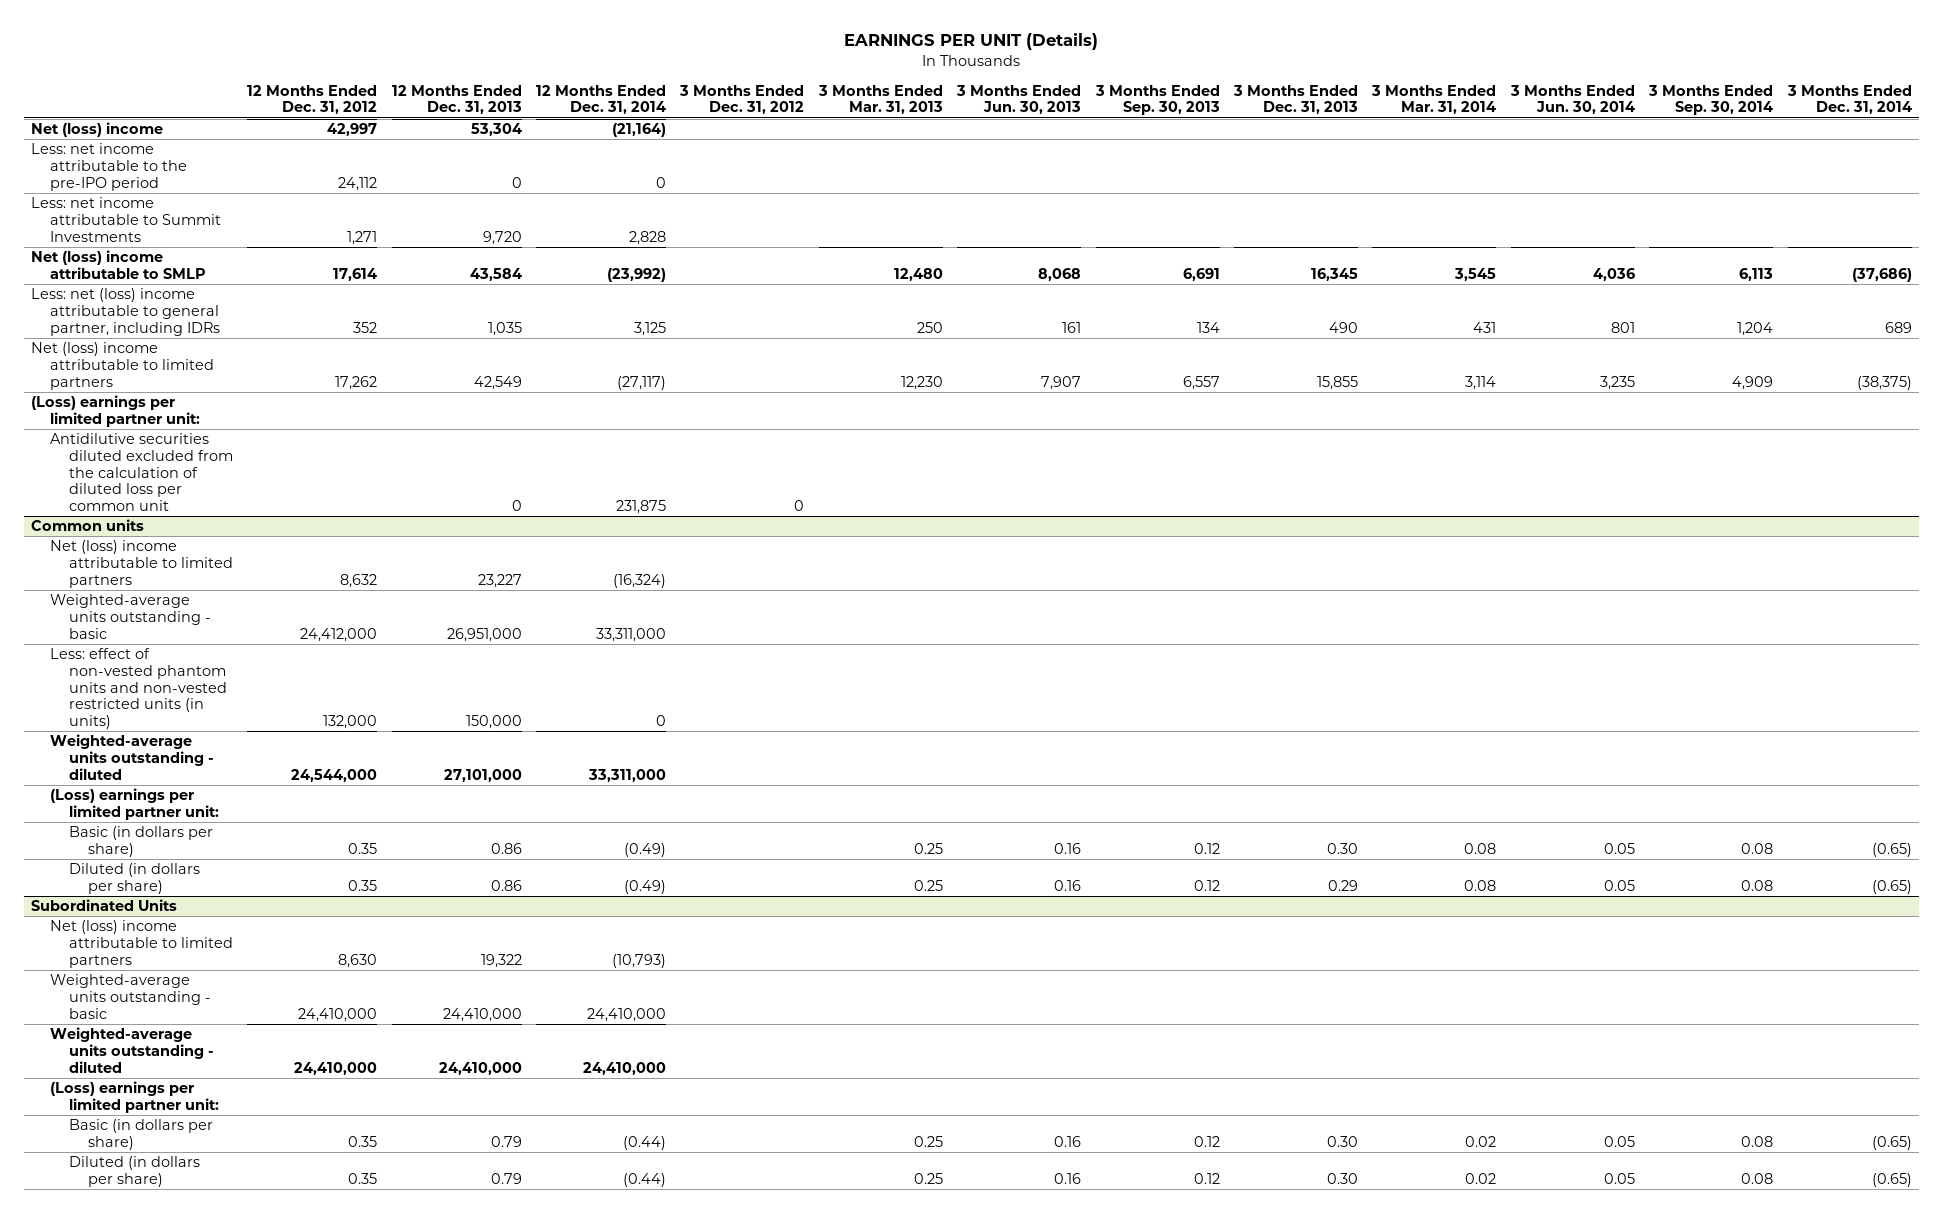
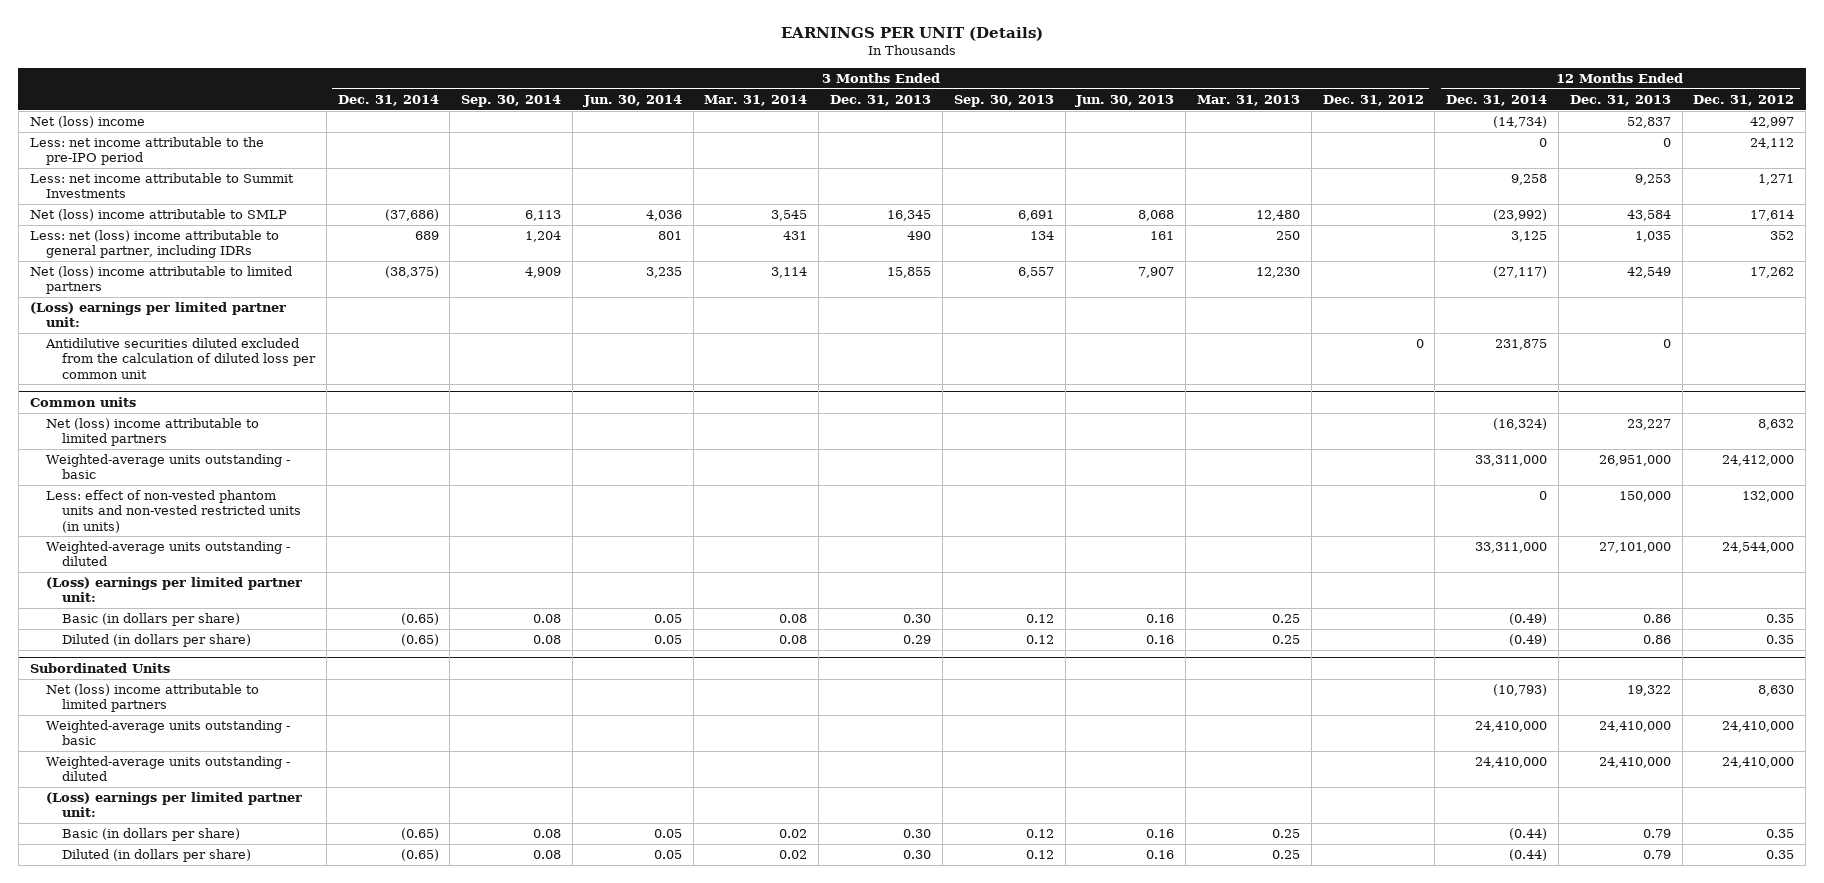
- | 12 Months Ended Dec. 31, 2012 | 12 Months Ended Dec. 31, 2013 | 12 Months Ended Dec. 31, 2014 | 3 Months Ended Dec. 31, 2012 | 3 Months Ended Mar. 31, 2013 | 3 Months Ended Jun. 30, 2013 | 3 Months Ended Sep. 30, 2013 | 3 Months Ended Dec. 31, 2013 | 3 Months Ended Mar. 31, 2014 | 3 Months Ended Jun. 30, 2014 | 3 Months Ended Sep. 30, 2014 | 3 Months Ended Dec. 31, 2014
+ | 3 Months Ended Dec. 31, 2014 | 3 Months Ended Sep. 30, 2014 | 3 Months Ended Jun. 30, 2014 | 3 Months Ended Mar. 31, 2014 | 3 Months Ended Dec. 31, 2013 | 3 Months Ended Sep. 30, 2013 | 3 Months Ended Jun. 30, 2013 | 3 Months Ended Mar. 31, 2013 | 3 Months Ended Dec. 31, 2012 | 12 Months Ended Dec. 31, 2014 | 12 Months Ended Dec. 31, 2013 | 12 Months Ended Dec. 31, 2012
- Net (loss) income | 42,997 | 53,304 | (21,164) | | | | | | | | |
+ Net (loss) income | | | | | | | | | | (14,734) | 52,837 | 42,997
- Less: net income attributable to Summit Investments | 1,271 | 9,720 | 2,828 | | | | | | | | |
+ Less: net income attributable to Summit Investments | | | | | | | | | | 9,258 | 9,253 | 1,271

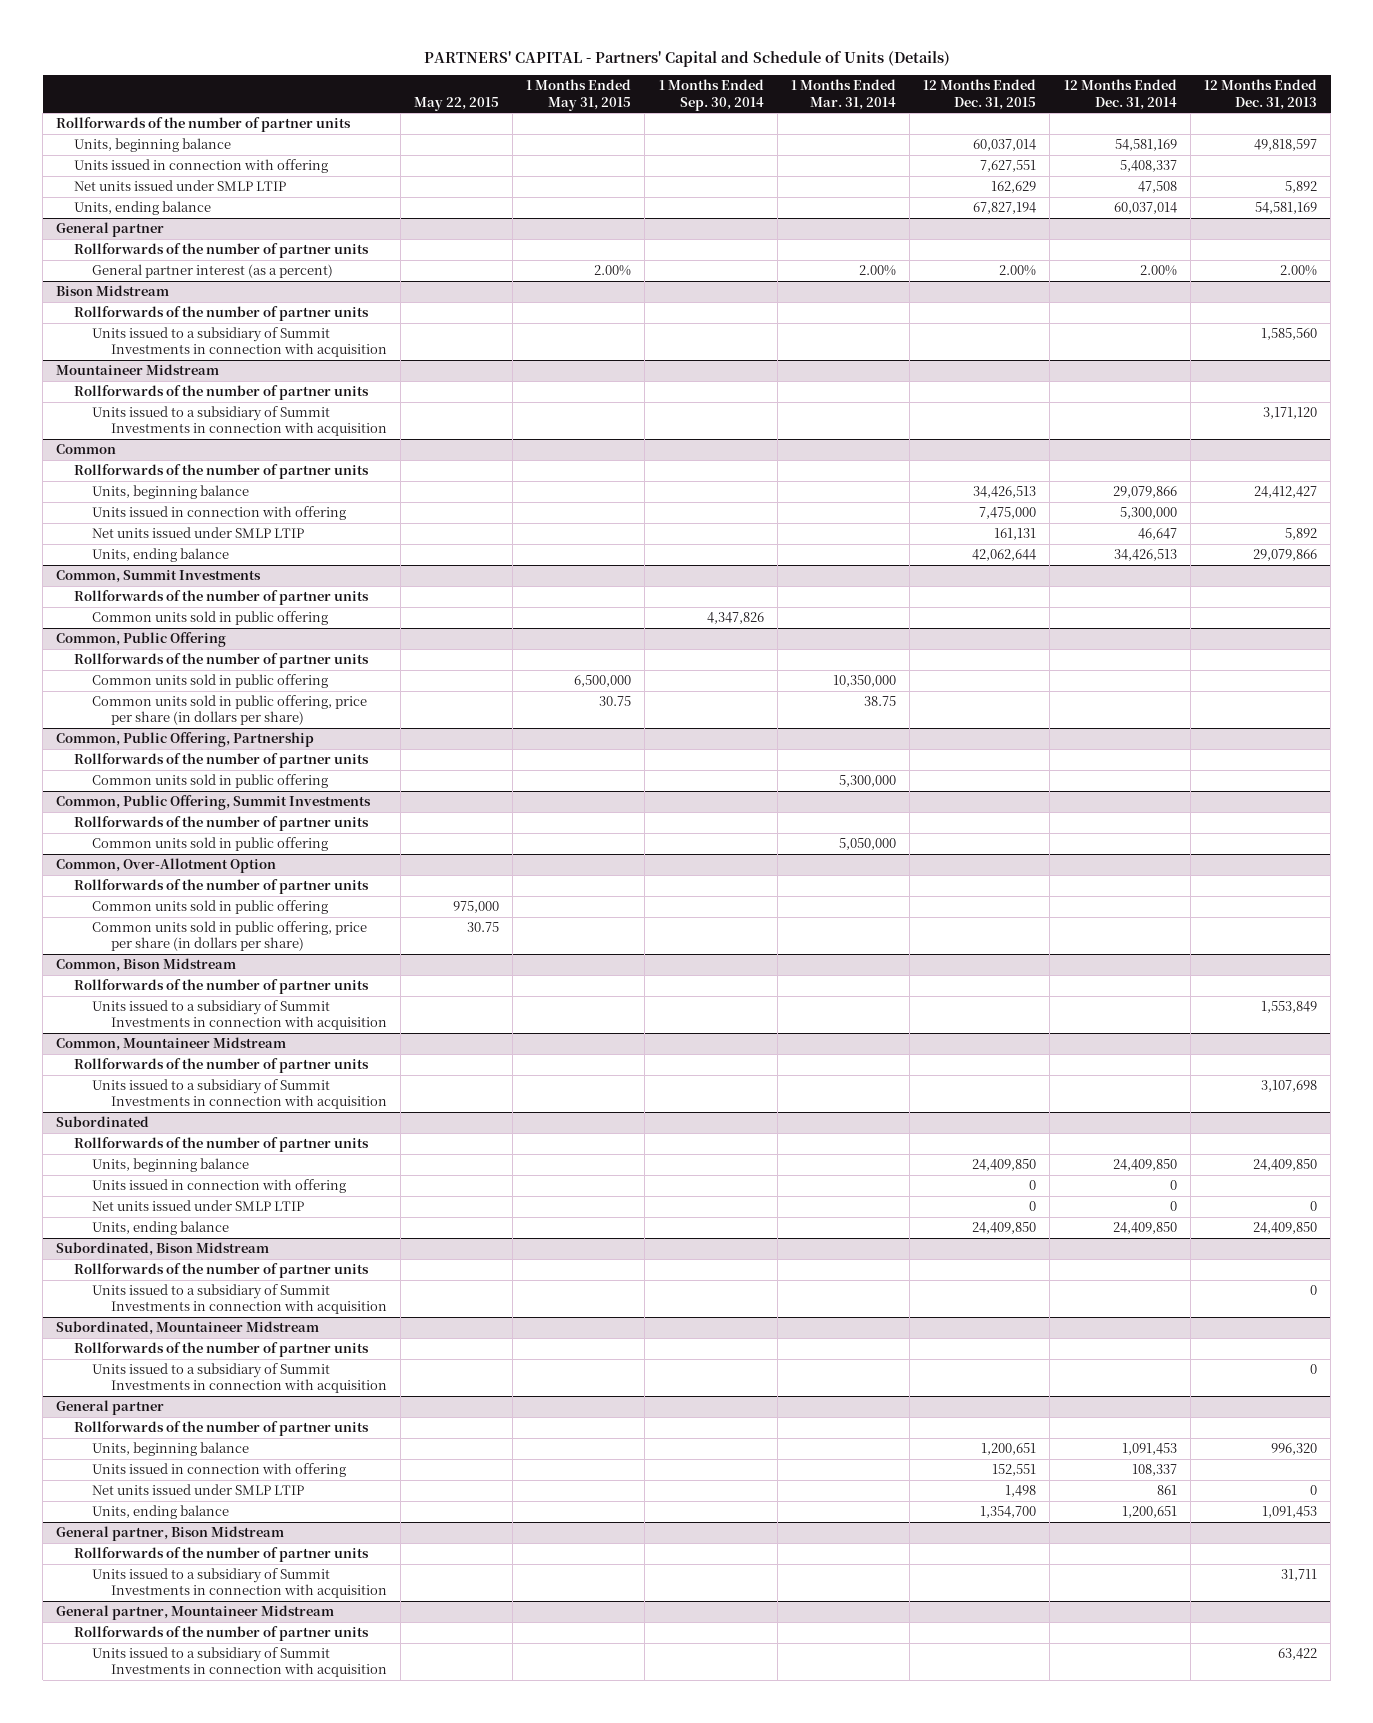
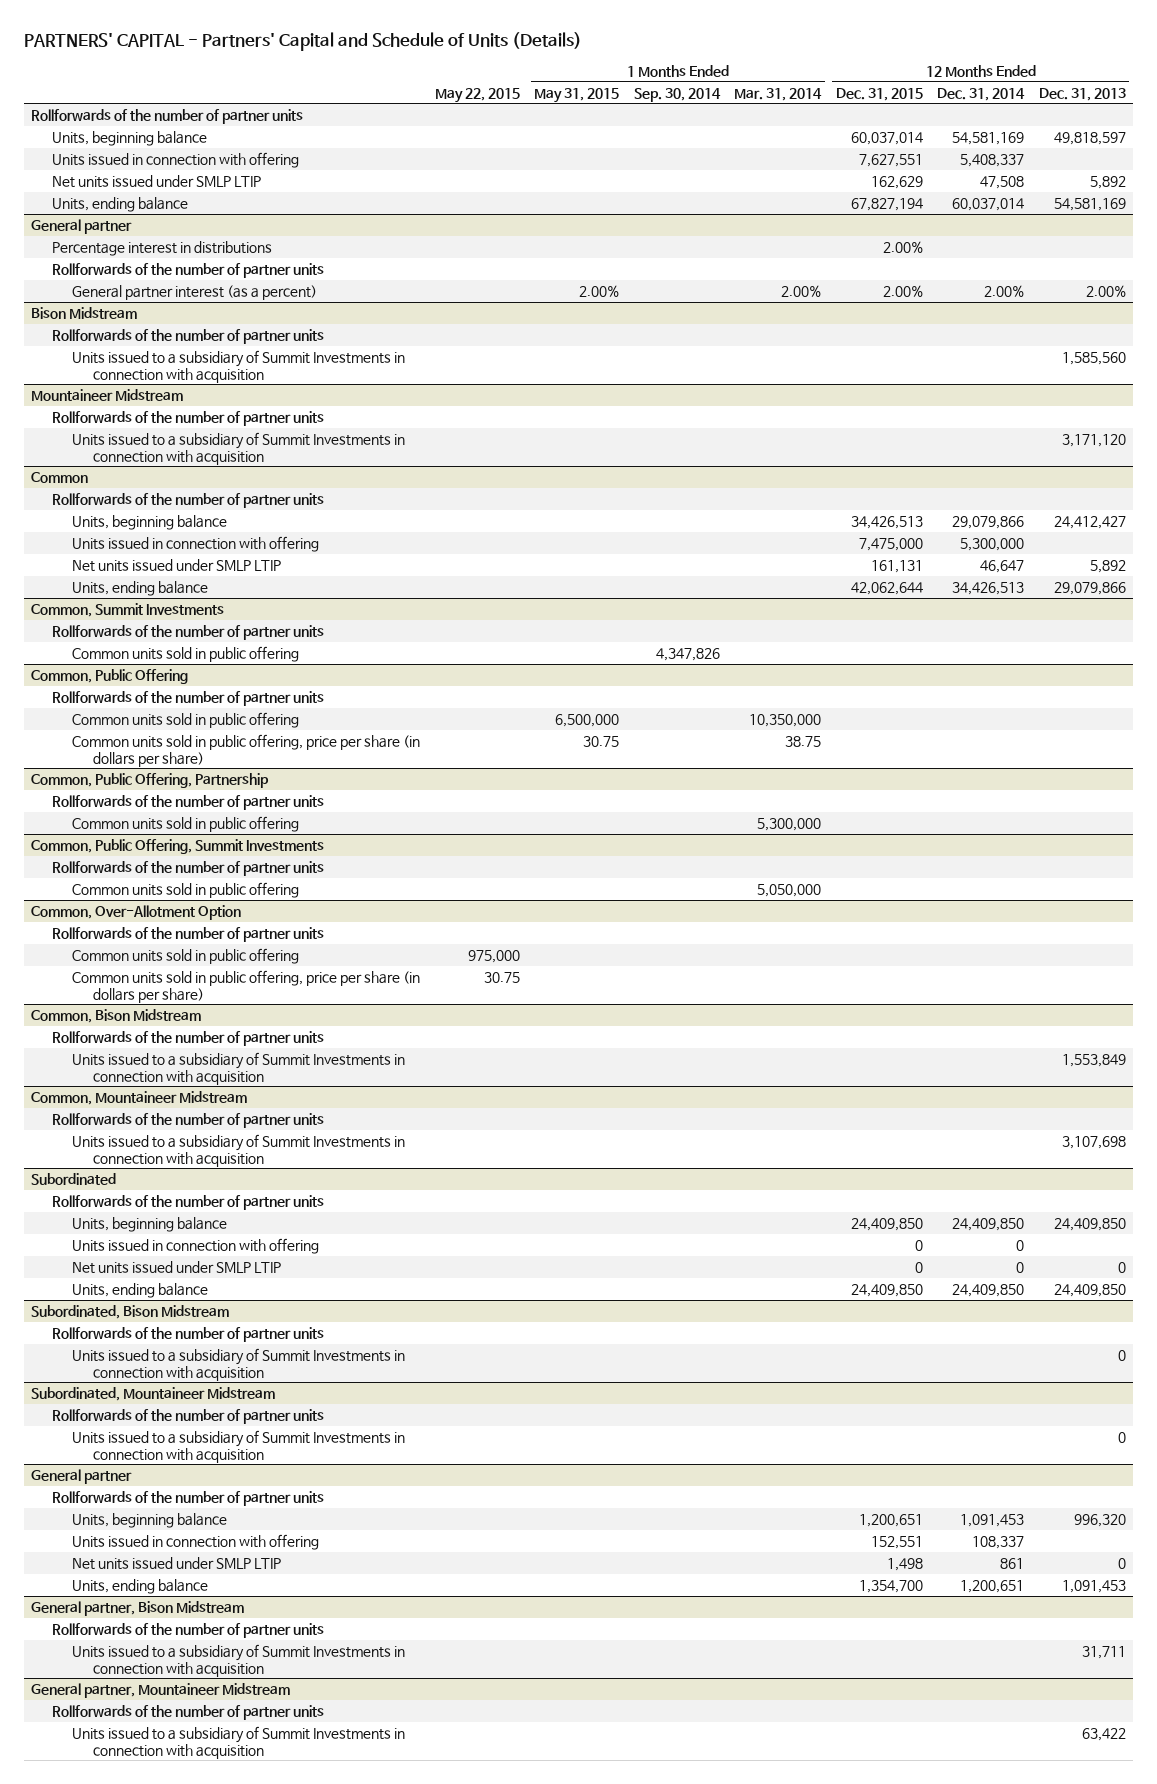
@ General partner
+ Percentage interest in distributions | | | | | 2.00% | |

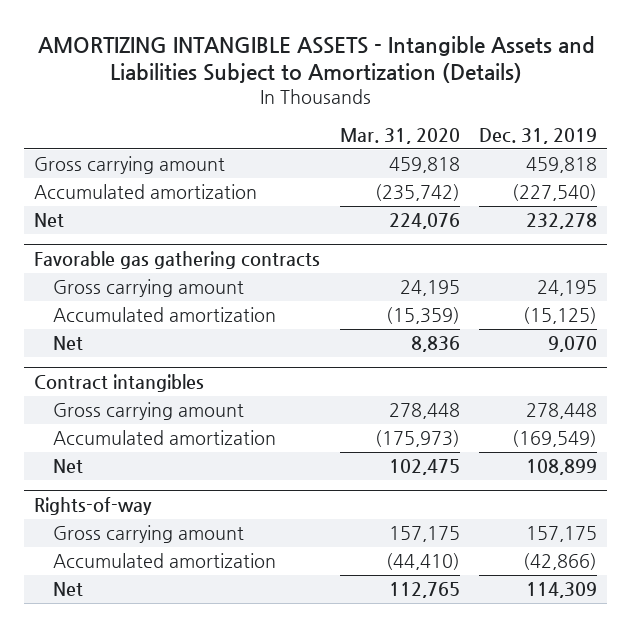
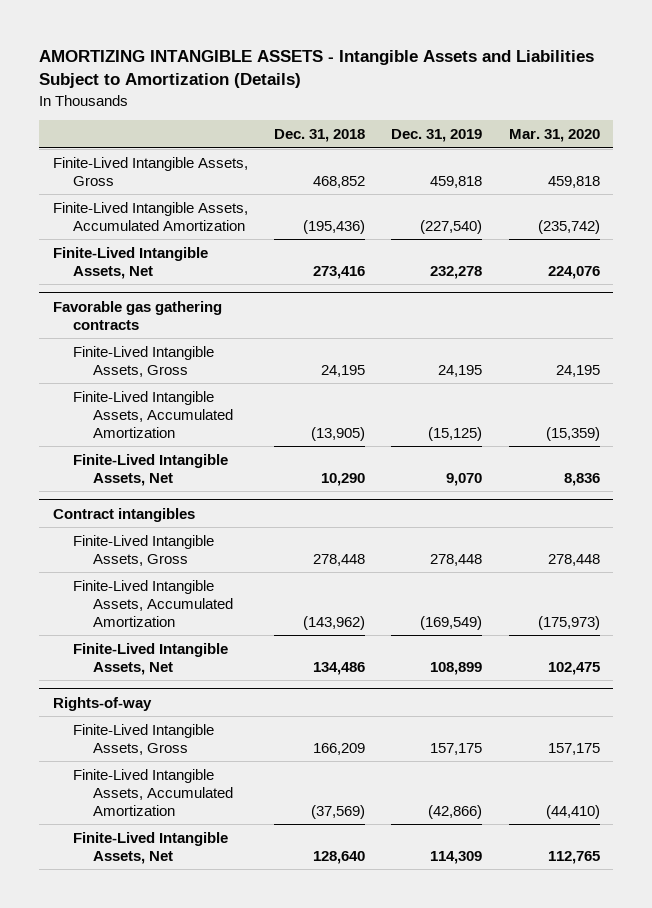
- | Mar. 31, 2020 | Dec. 31, 2019
+ | Dec. 31, 2018 | Dec. 31, 2019 | Mar. 31, 2020
- Gross carrying amount | 459,818 | 459,818
- Accumulated amortization | (235,742) | (227,540)
- Net | 224,076 | 232,278
+ Finite-Lived Intangible Assets, Gross | 468,852 | 459,818 | 459,818
+ Finite-Lived Intangible Assets, Accumulated Amortization | (195,436) | (227,540) | (235,742)
+ Finite-Lived Intangible Assets, Net | 273,416 | 232,278 | 224,076
@ Favorable gas gathering contracts
- Gross carrying amount | 24,195 | 24,195
- Accumulated amortization | (15,359) | (15,125)
- Net | 8,836 | 9,070
+ Finite-Lived Intangible Assets, Gross | 24,195 | 24,195 | 24,195
+ Finite-Lived Intangible Assets, Accumulated Amortization | (13,905) | (15,125) | (15,359)
+ Finite-Lived Intangible Assets, Net | 10,290 | 9,070 | 8,836
@ Contract intangibles
- Gross carrying amount | 278,448 | 278,448
- Accumulated amortization | (175,973) | (169,549)
- Net | 102,475 | 108,899
+ Finite-Lived Intangible Assets, Gross | 278,448 | 278,448 | 278,448
+ Finite-Lived Intangible Assets, Accumulated Amortization | (143,962) | (169,549) | (175,973)
+ Finite-Lived Intangible Assets, Net | 134,486 | 108,899 | 102,475
@ Rights-of-way
- Gross carrying amount | 157,175 | 157,175
- Accumulated amortization | (44,410) | (42,866)
- Net | 112,765 | 114,309
+ Finite-Lived Intangible Assets, Gross | 166,209 | 157,175 | 157,175
+ Finite-Lived Intangible Assets, Accumulated Amortization | (37,569) | (42,866) | (44,410)
+ Finite-Lived Intangible Assets, Net | 128,640 | 114,309 | 112,765

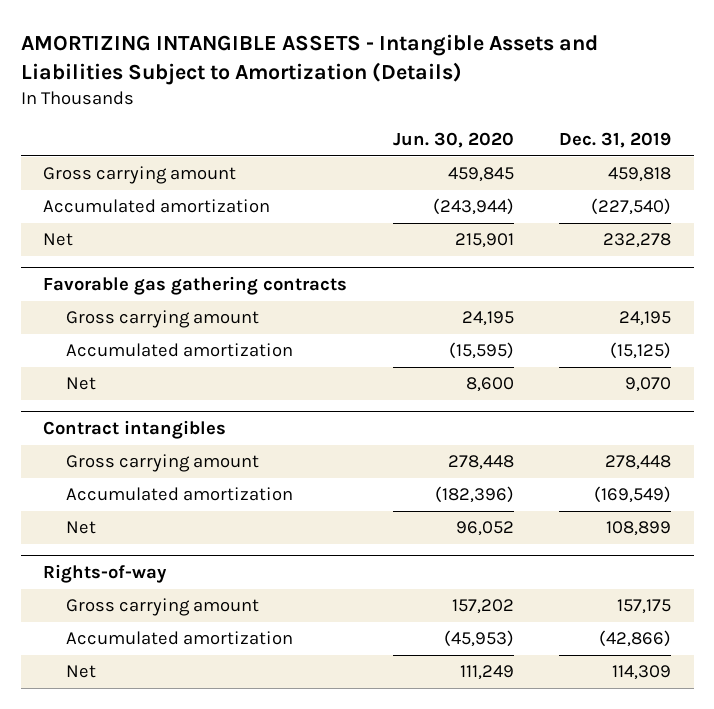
- | Dec. 31, 2018 | Dec. 31, 2019 | Mar. 31, 2020
+ | Jun. 30, 2020 | Dec. 31, 2019
- Finite-Lived Intangible Assets, Gross | 468,852 | 459,818 | 459,818
- Finite-Lived Intangible Assets, Accumulated Amortization | (195,436) | (227,540) | (235,742)
- Finite-Lived Intangible Assets, Net | 273,416 | 232,278 | 224,076
+ Gross carrying amount | 459,845 | 459,818
+ Accumulated amortization | (243,944) | (227,540)
+ Net | 215,901 | 232,278
@ Favorable gas gathering contracts
- Finite-Lived Intangible Assets, Gross | 24,195 | 24,195 | 24,195
- Finite-Lived Intangible Assets, Accumulated Amortization | (13,905) | (15,125) | (15,359)
- Finite-Lived Intangible Assets, Net | 10,290 | 9,070 | 8,836
+ Gross carrying amount | 24,195 | 24,195
+ Accumulated amortization | (15,595) | (15,125)
+ Net | 8,600 | 9,070
@ Contract intangibles
- Finite-Lived Intangible Assets, Gross | 278,448 | 278,448 | 278,448
- Finite-Lived Intangible Assets, Accumulated Amortization | (143,962) | (169,549) | (175,973)
- Finite-Lived Intangible Assets, Net | 134,486 | 108,899 | 102,475
+ Gross carrying amount | 278,448 | 278,448
+ Accumulated amortization | (182,396) | (169,549)
+ Net | 96,052 | 108,899
@ Rights-of-way
- Finite-Lived Intangible Assets, Gross | 166,209 | 157,175 | 157,175
- Finite-Lived Intangible Assets, Accumulated Amortization | (37,569) | (42,866) | (44,410)
- Finite-Lived Intangible Assets, Net | 128,640 | 114,309 | 112,765
+ Gross carrying amount | 157,202 | 157,175
+ Accumulated amortization | (45,953) | (42,866)
+ Net | 111,249 | 114,309

